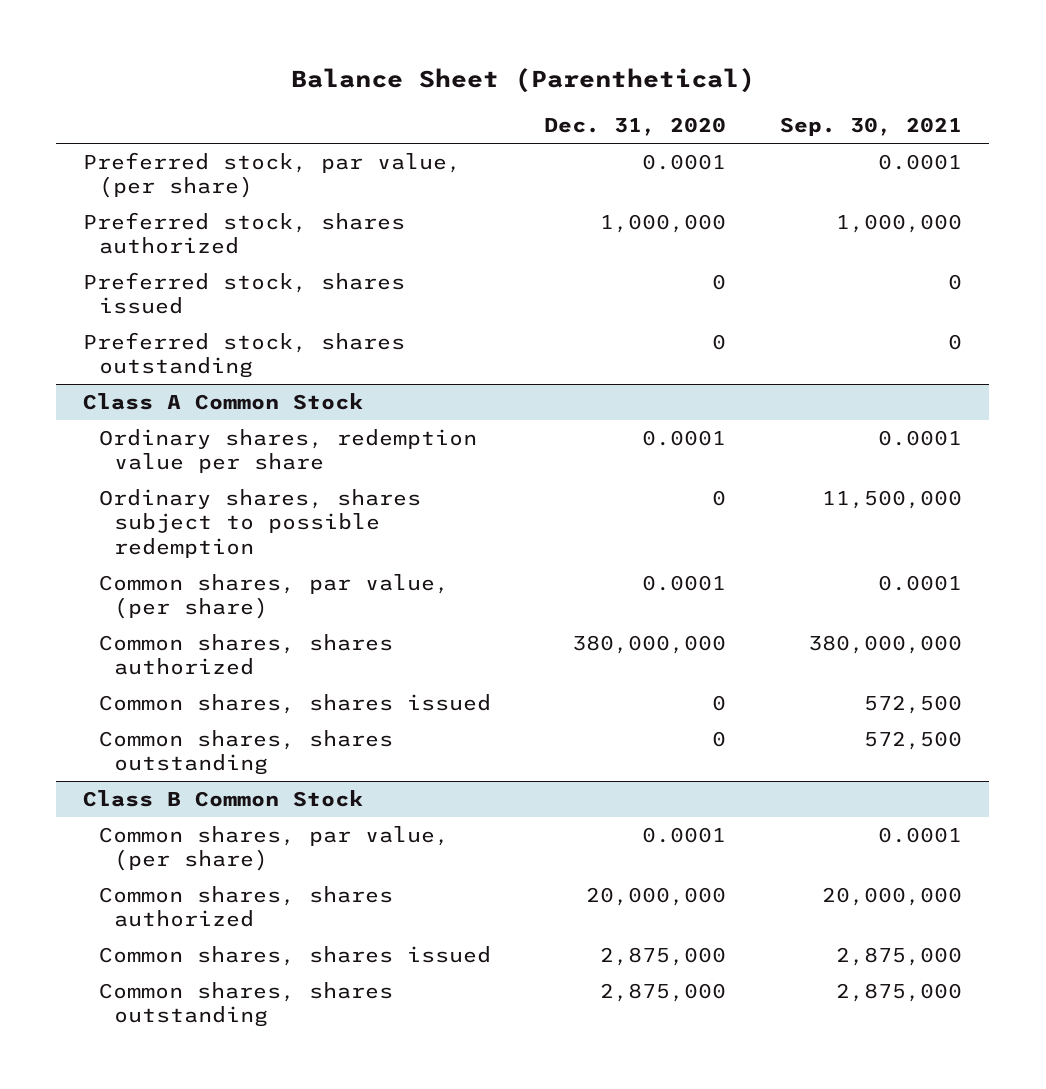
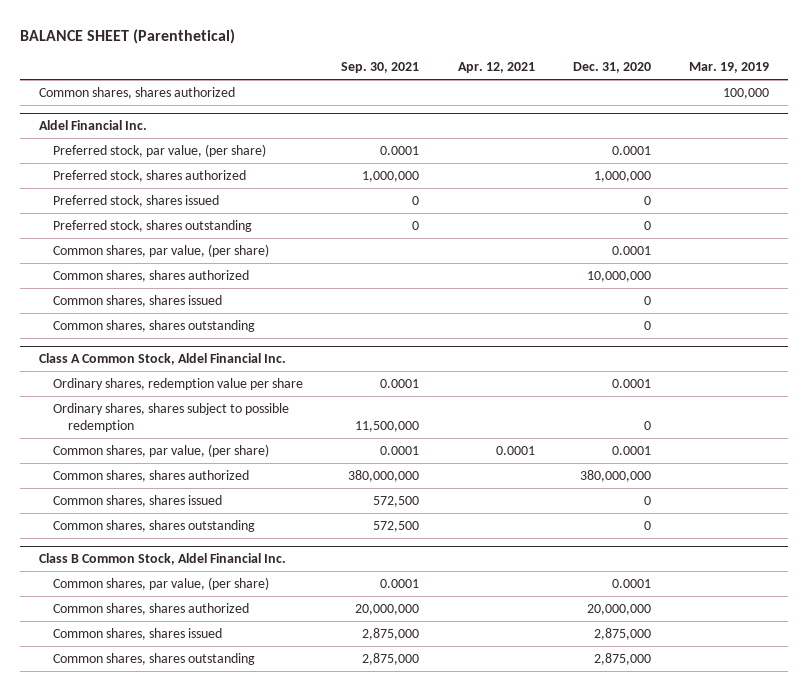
- Balance Sheet (Parenthetical)
+ BALANCE SHEET (Parenthetical)
- | Dec. 31, 2020 | Sep. 30, 2021
+ | Sep. 30, 2021 | Apr. 12, 2021 | Dec. 31, 2020 | Mar. 19, 2019
+ Common shares, shares authorized | | | | 100,000
+ Aldel Financial Inc.
- Class A Common Stock
+ Common shares, par value, (per share) | | | 0.0001 |
+ Common shares, shares authorized | | | 10,000,000 |
+ Common shares, shares issued | | | 0 |
+ Common shares, shares outstanding | | | 0 |
+ Class A Common Stock, Aldel Financial Inc.
- Class B Common Stock
+ Class B Common Stock, Aldel Financial Inc.

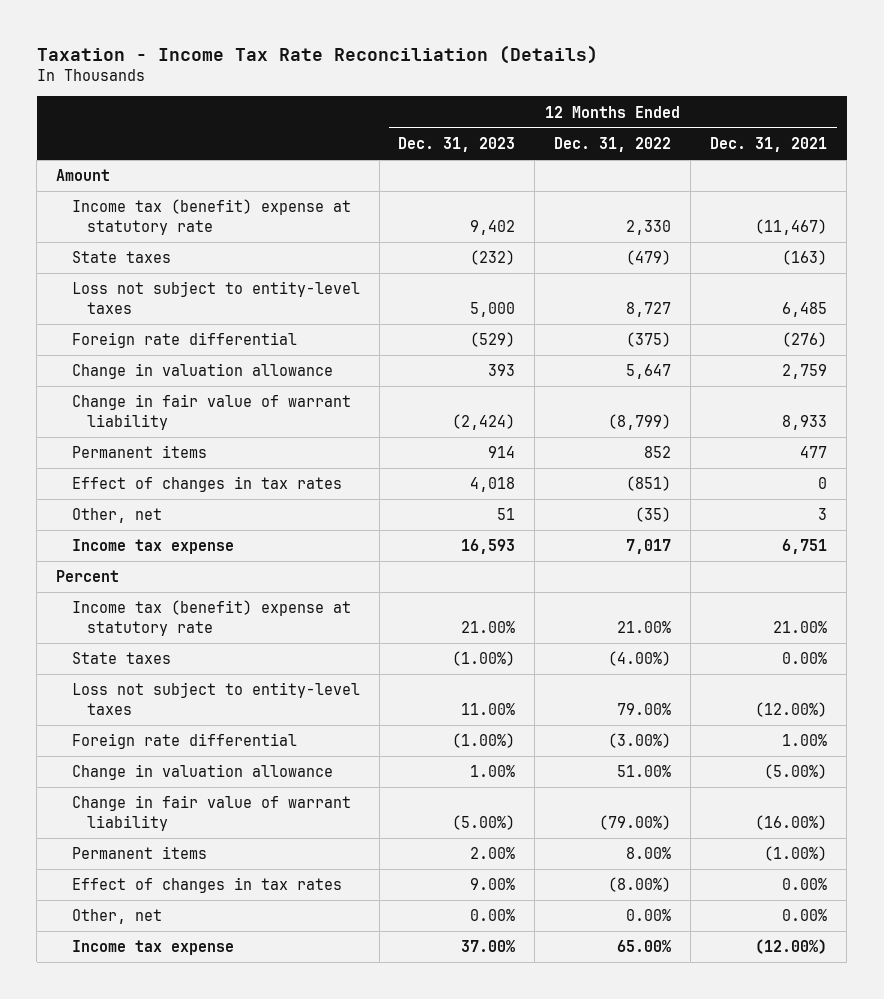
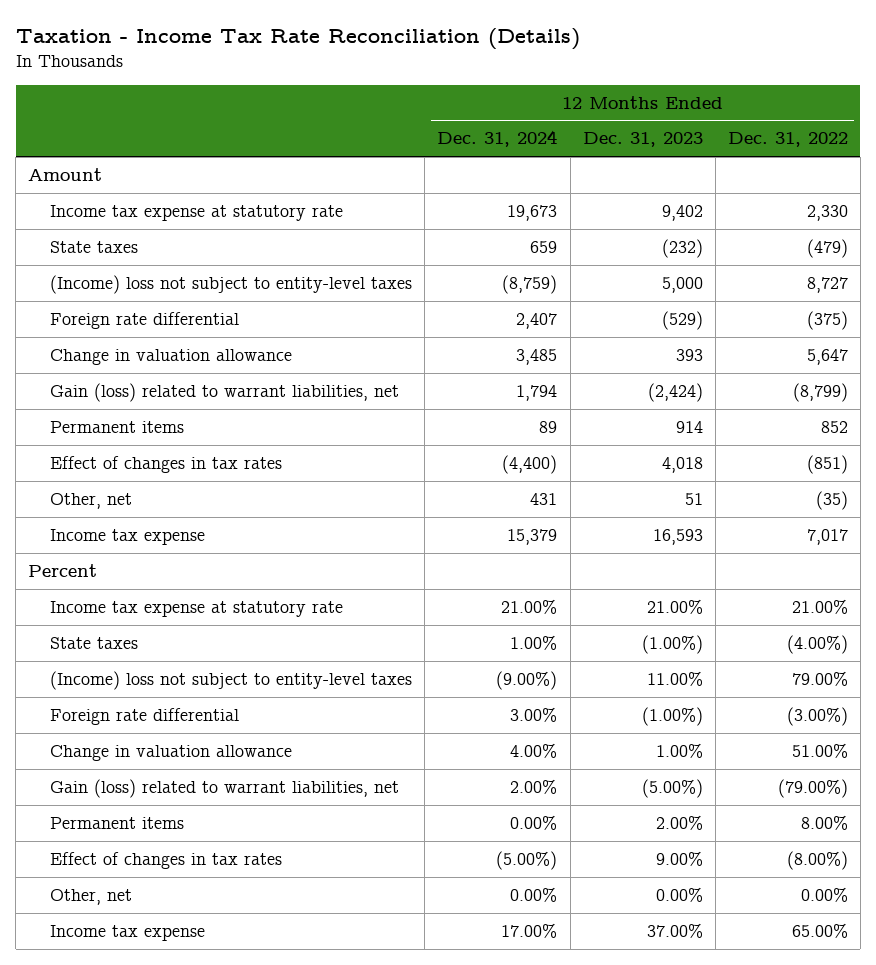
- | 12 Months Ended Dec. 31, 2023 | 12 Months Ended Dec. 31, 2022 | 12 Months Ended Dec. 31, 2021
+ | 12 Months Ended Dec. 31, 2024 | 12 Months Ended Dec. 31, 2023 | 12 Months Ended Dec. 31, 2022
- Income tax (benefit) expense at statutory rate | 9,402 | 2,330 | (11,467)
+ Income tax expense at statutory rate | 19,673 | 9,402 | 2,330
- Loss not subject to entity-level taxes | 5,000 | 8,727 | 6,485
+ (Income) loss not subject to entity-level taxes | (8,759) | 5,000 | 8,727
- Change in fair value of warrant liability | (2,424) | (8,799) | 8,933
+ Gain (loss) related to warrant liabilities, net | 1,794 | (2,424) | (8,799)
- Income tax (benefit) expense at statutory rate | 21.00% | 21.00% | 21.00%
+ Income tax expense at statutory rate | 21.00% | 21.00% | 21.00%
- Loss not subject to entity-level taxes | 11.00% | 79.00% | (12.00%)
+ (Income) loss not subject to entity-level taxes | (9.00%) | 11.00% | 79.00%
- Change in fair value of warrant liability | (5.00%) | (79.00%) | (16.00%)
+ Gain (loss) related to warrant liabilities, net | 2.00% | (5.00%) | (79.00%)

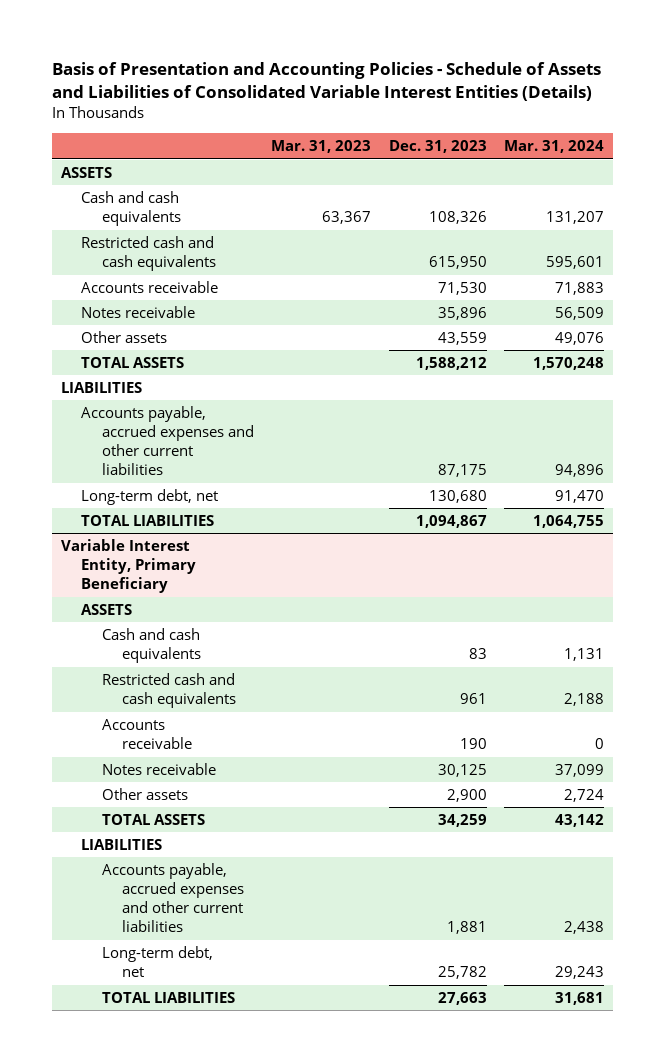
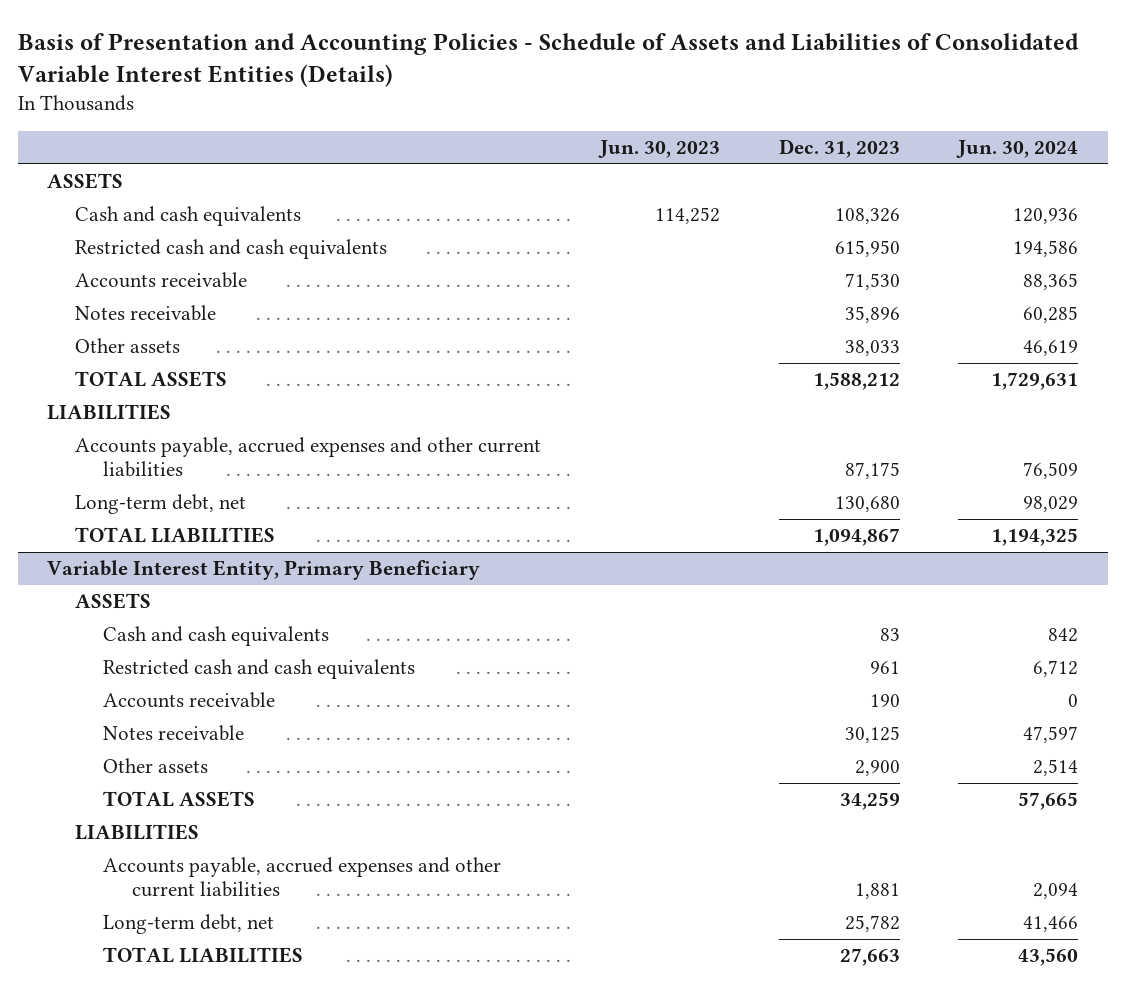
- | Mar. 31, 2023 | Dec. 31, 2023 | Mar. 31, 2024
+ | Jun. 30, 2023 | Dec. 31, 2023 | Jun. 30, 2024
- Other assets | | 43,559 | 49,076
+ Other assets | | 38,033 | 46,619

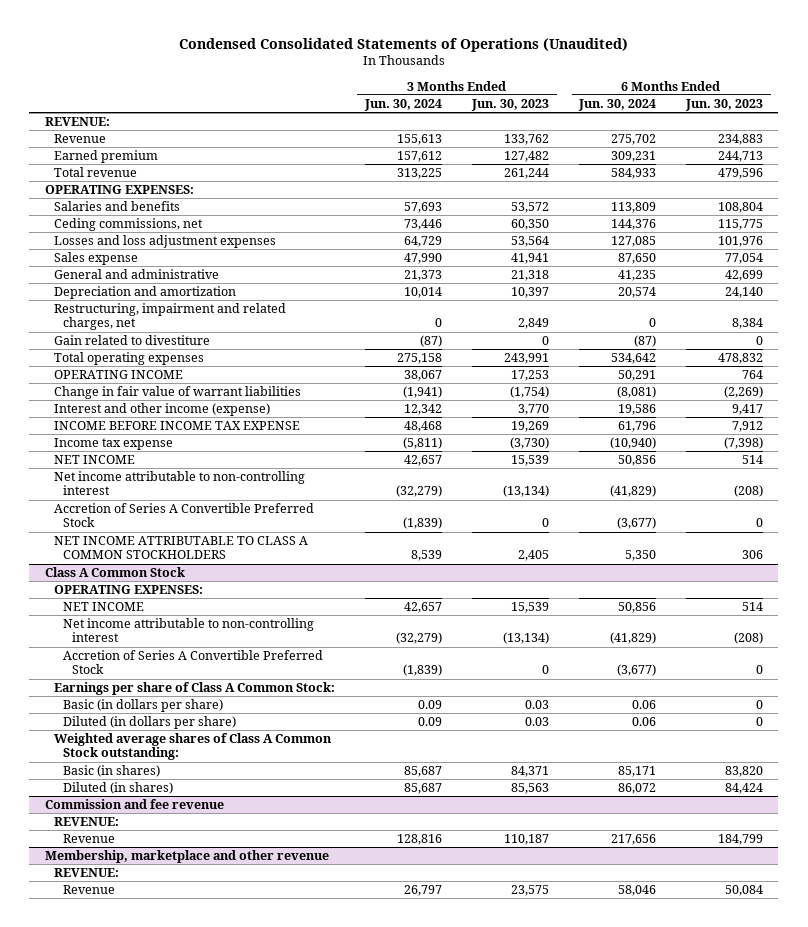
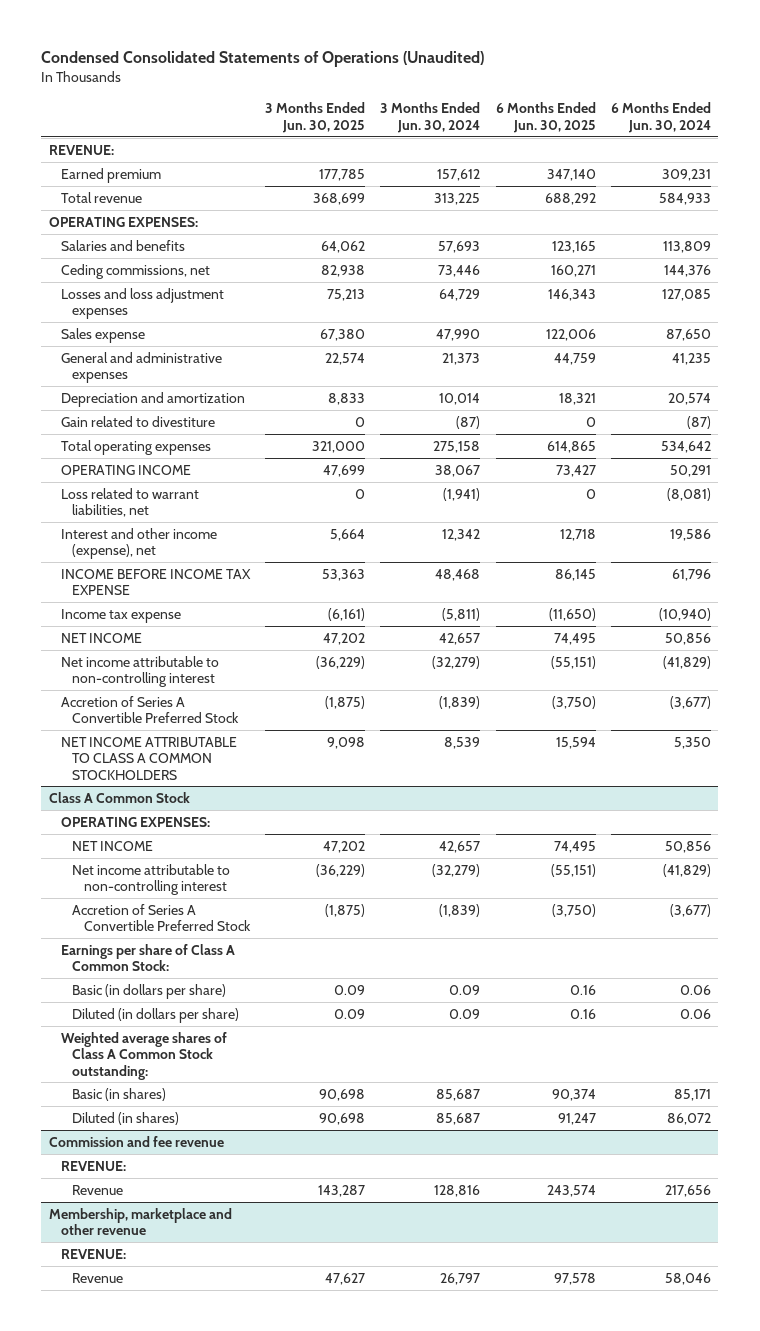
- | 3 Months Ended Jun. 30, 2024 | 3 Months Ended Jun. 30, 2023 | 6 Months Ended Jun. 30, 2024 | 6 Months Ended Jun. 30, 2023
+ | 3 Months Ended Jun. 30, 2025 | 3 Months Ended Jun. 30, 2024 | 6 Months Ended Jun. 30, 2025 | 6 Months Ended Jun. 30, 2024
- Revenue | 155,613 | 133,762 | 275,702 | 234,883
- General and administrative | 21,373 | 21,318 | 41,235 | 42,699
+ General and administrative expenses | 22,574 | 21,373 | 44,759 | 41,235
- Restructuring, impairment and related charges, net | 0 | 2,849 | 0 | 8,384
- Change in fair value of warrant liabilities | (1,941) | (1,754) | (8,081) | (2,269)
- Interest and other income (expense) | 12,342 | 3,770 | 19,586 | 9,417
+ Loss related to warrant liabilities, net | 0 | (1,941) | 0 | (8,081)
+ Interest and other income (expense), net | 5,664 | 12,342 | 12,718 | 19,586

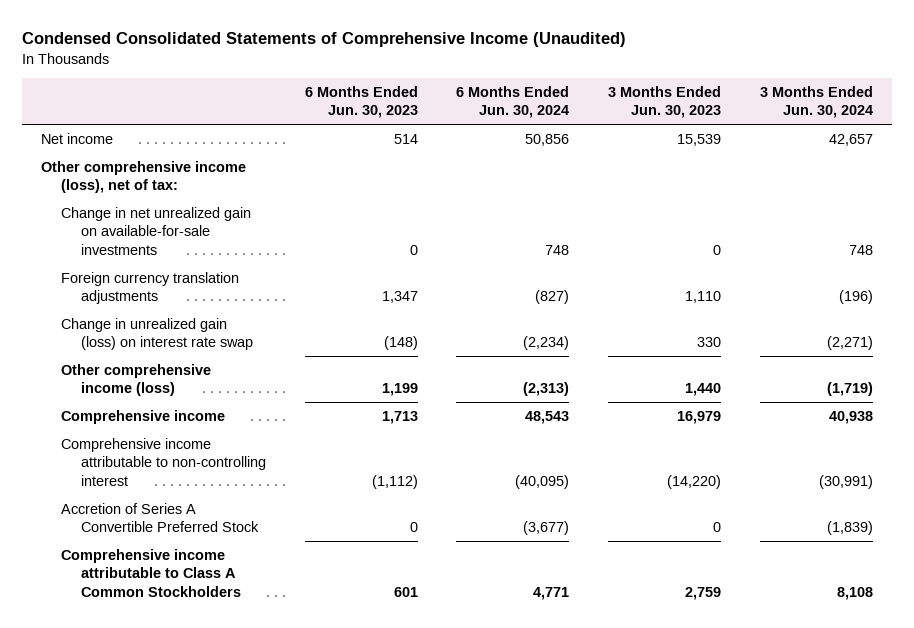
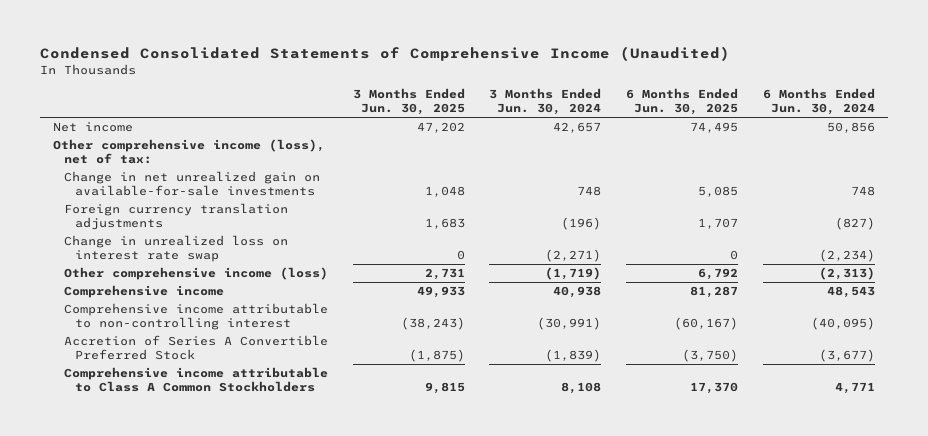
- | 6 Months Ended Jun. 30, 2023 | 6 Months Ended Jun. 30, 2024 | 3 Months Ended Jun. 30, 2023 | 3 Months Ended Jun. 30, 2024
+ | 3 Months Ended Jun. 30, 2025 | 3 Months Ended Jun. 30, 2024 | 6 Months Ended Jun. 30, 2025 | 6 Months Ended Jun. 30, 2024
- Change in unrealized gain (loss) on interest rate swap | (148) | (2,234) | 330 | (2,271)
+ Change in unrealized loss on interest rate swap | 0 | (2,271) | 0 | (2,234)

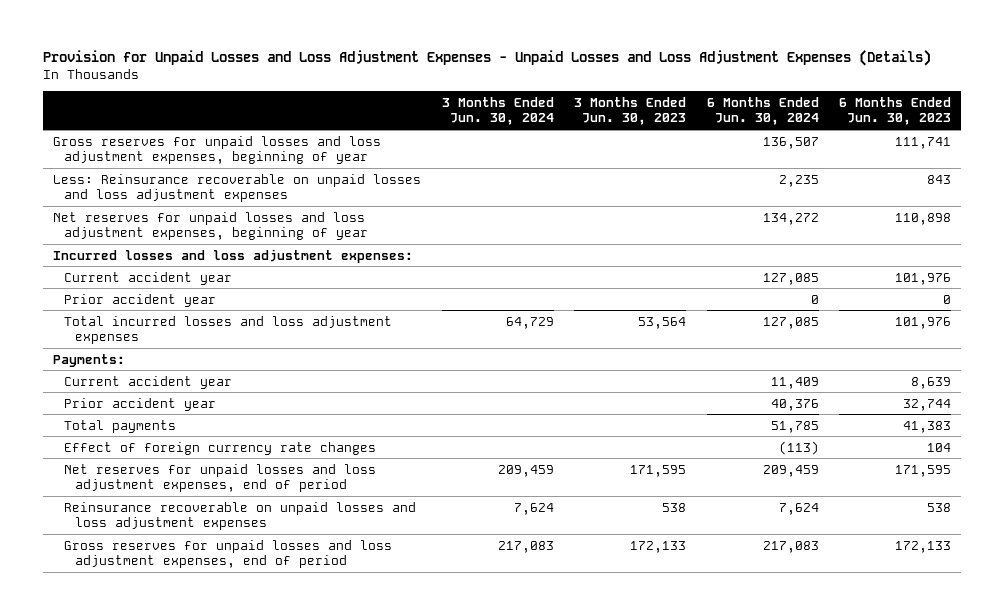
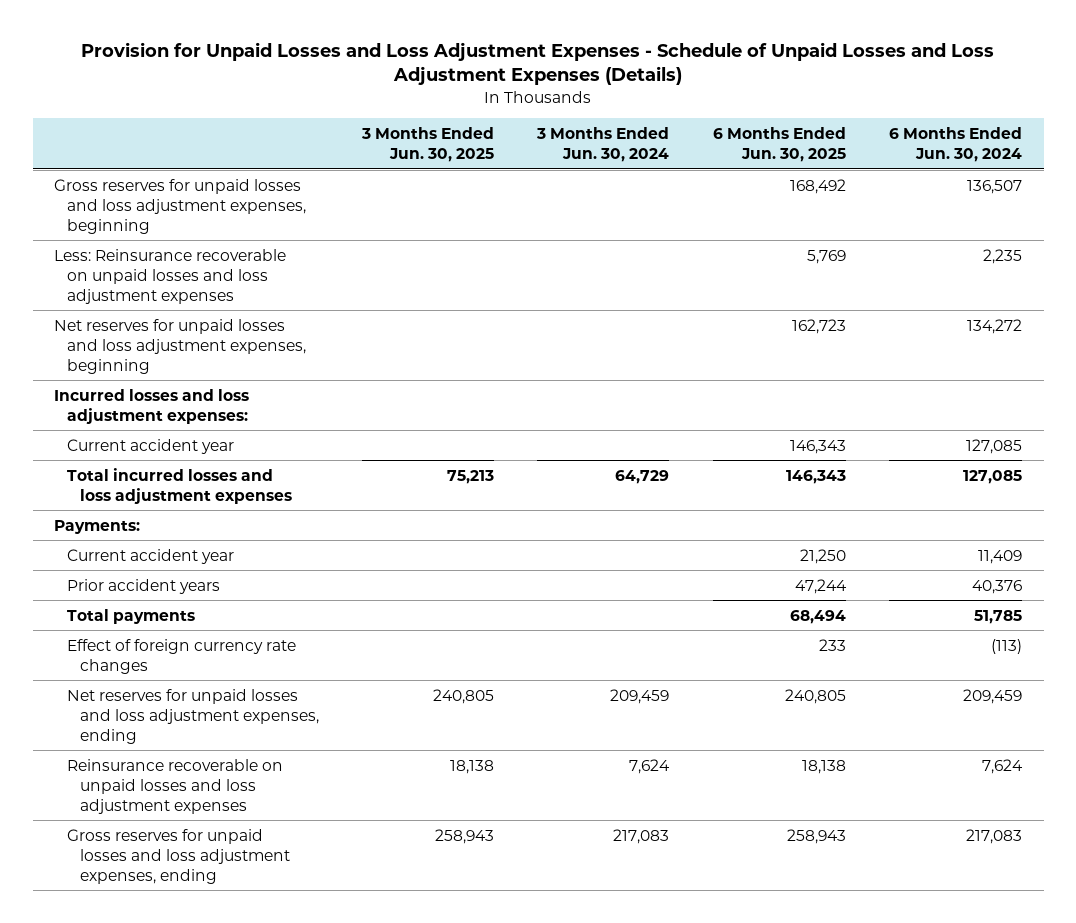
- Provision for Unpaid Losses and Loss Adjustment Expenses - Unpaid Losses and Loss Adjustment Expenses (Details)
+ Provision for Unpaid Losses and Loss Adjustment Expenses - Schedule of Unpaid Losses and Loss Adjustment Expenses (Details)
- | 3 Months Ended Jun. 30, 2024 | 3 Months Ended Jun. 30, 2023 | 6 Months Ended Jun. 30, 2024 | 6 Months Ended Jun. 30, 2023
+ | 3 Months Ended Jun. 30, 2025 | 3 Months Ended Jun. 30, 2024 | 6 Months Ended Jun. 30, 2025 | 6 Months Ended Jun. 30, 2024
- Gross reserves for unpaid losses and loss adjustment expenses, beginning of year | | | 136,507 | 111,741
+ Gross reserves for unpaid losses and loss adjustment expenses, beginning | | | 168,492 | 136,507
- Net reserves for unpaid losses and loss adjustment expenses, beginning of year | | | 134,272 | 110,898
+ Net reserves for unpaid losses and loss adjustment expenses, beginning | | | 162,723 | 134,272
- Prior accident year | | | 0 | 0
- Prior accident year | | | 40,376 | 32,744
+ Prior accident years | | | 47,244 | 40,376
- Net reserves for unpaid losses and loss adjustment expenses, end of period | 209,459 | 171,595 | 209,459 | 171,595
+ Net reserves for unpaid losses and loss adjustment expenses, ending | 240,805 | 209,459 | 240,805 | 209,459
- Gross reserves for unpaid losses and loss adjustment expenses, end of period | 217,083 | 172,133 | 217,083 | 172,133
+ Gross reserves for unpaid losses and loss adjustment expenses, ending | 258,943 | 217,083 | 258,943 | 217,083

